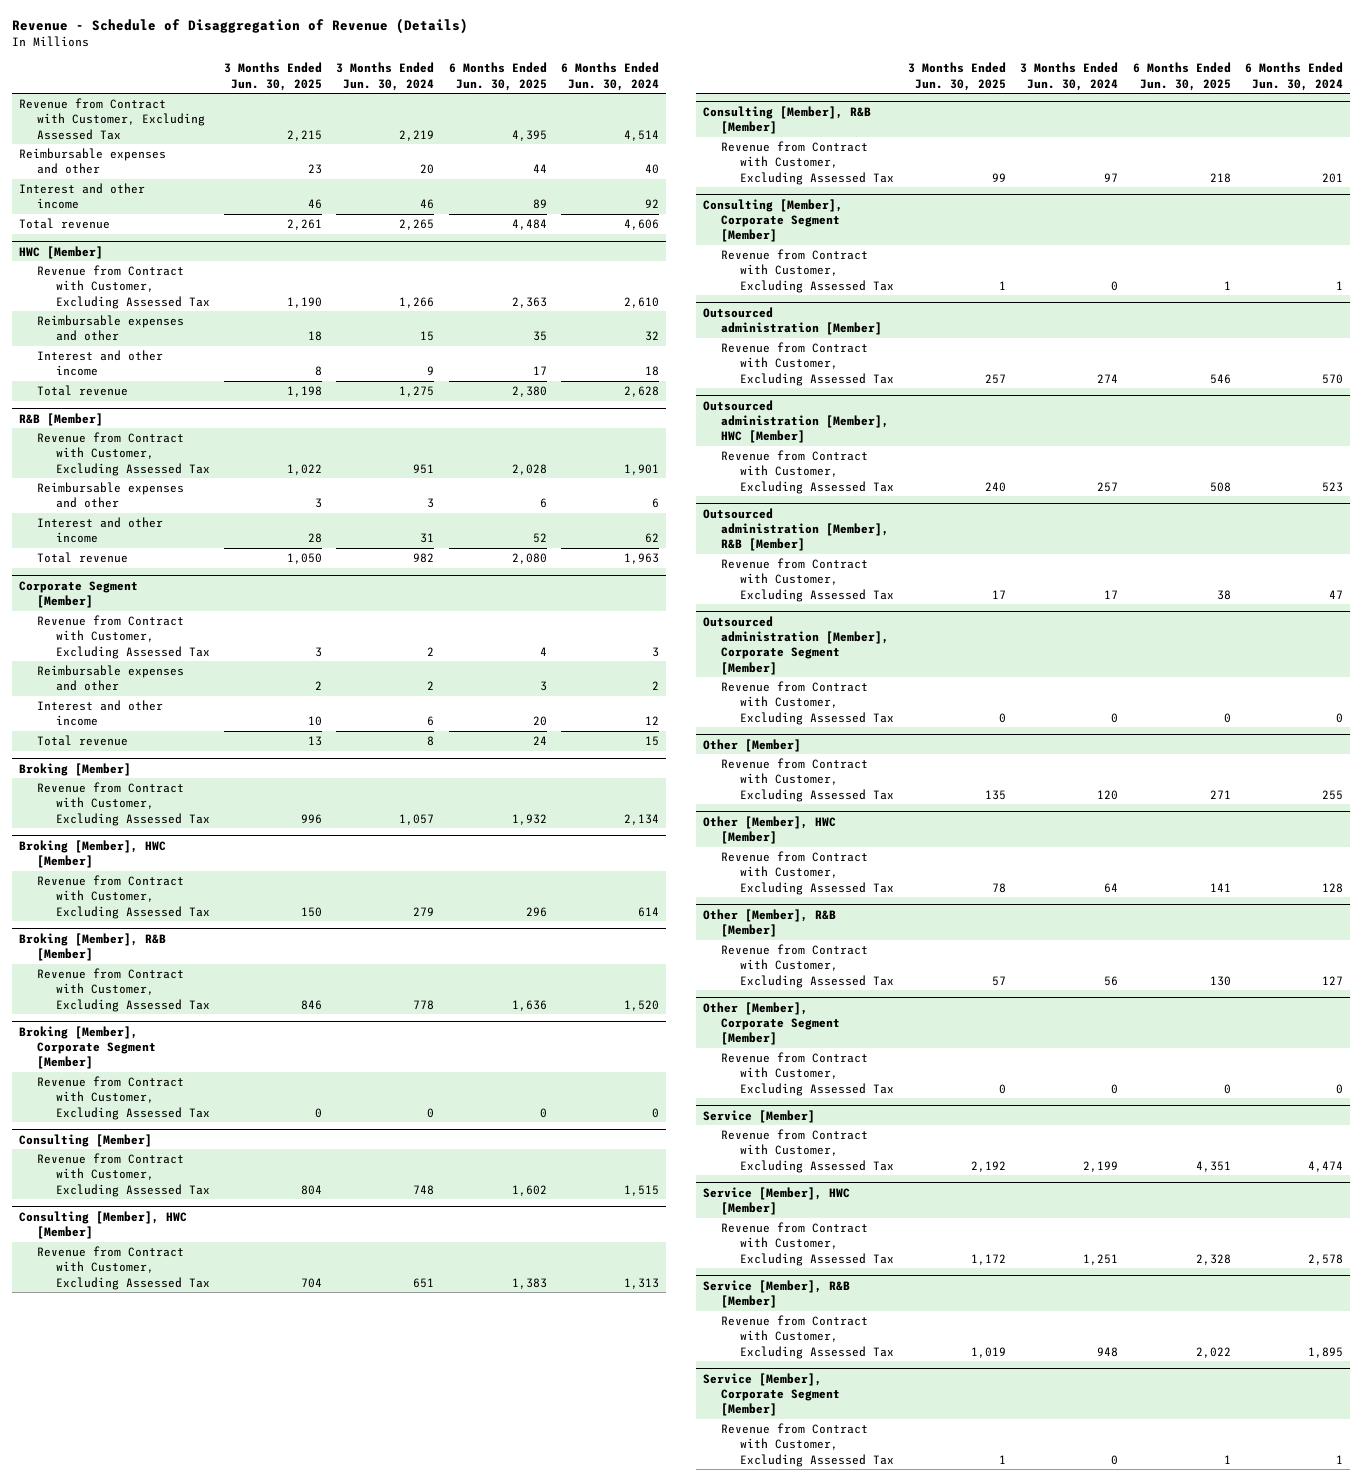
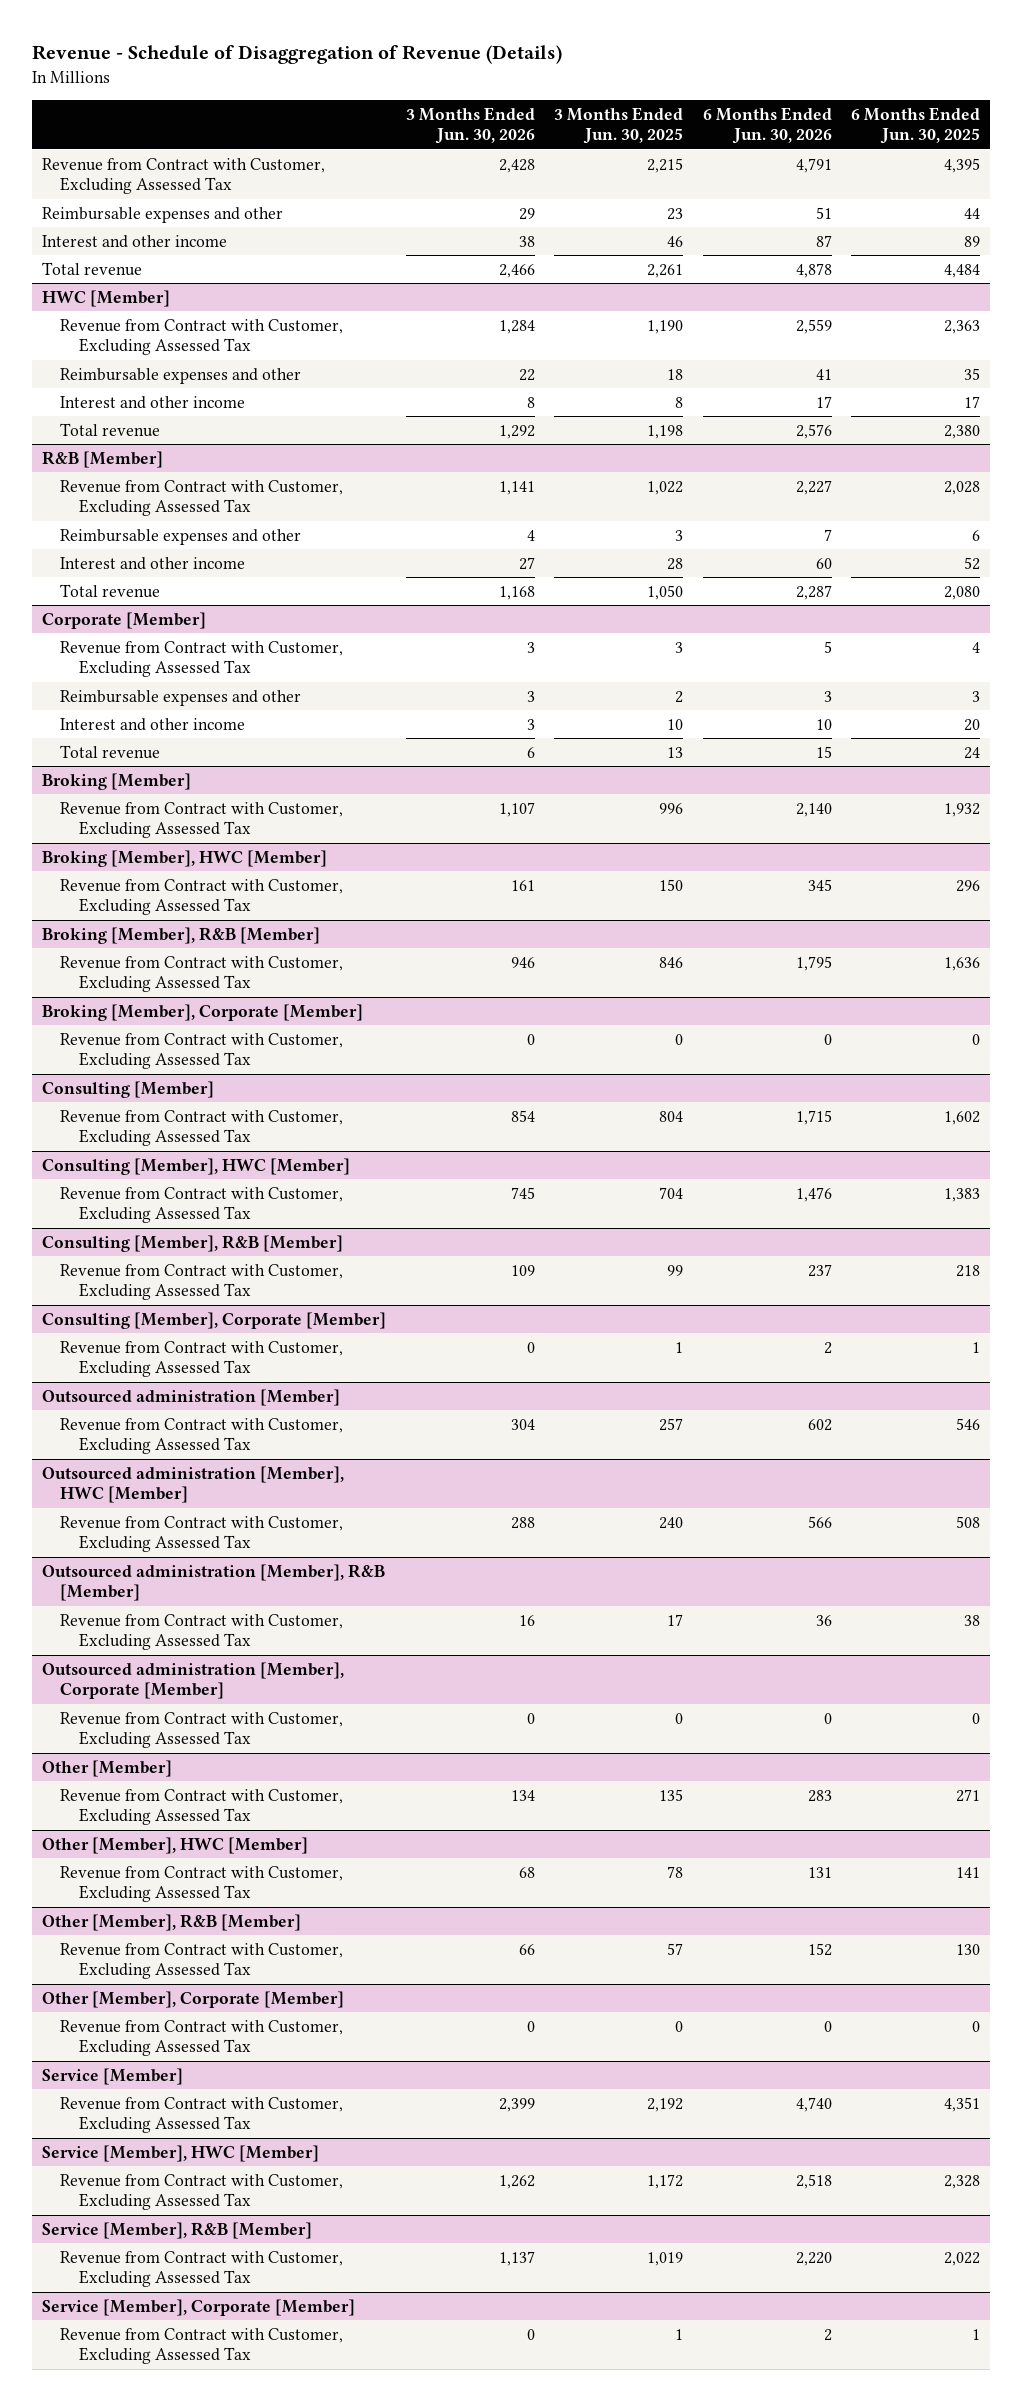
- | 3 Months Ended Jun. 30, 2025 | 3 Months Ended Jun. 30, 2024 | 6 Months Ended Jun. 30, 2025 | 6 Months Ended Jun. 30, 2024
+ | 3 Months Ended Jun. 30, 2026 | 3 Months Ended Jun. 30, 2025 | 6 Months Ended Jun. 30, 2026 | 6 Months Ended Jun. 30, 2025
- Corporate Segment [Member]
+ Corporate [Member]
- Broking [Member], Corporate Segment [Member]
+ Broking [Member], Corporate [Member]
- Consulting [Member], Corporate Segment [Member]
+ Consulting [Member], Corporate [Member]
- Outsourced administration [Member], Corporate Segment [Member]
+ Outsourced administration [Member], Corporate [Member]
- Other [Member], Corporate Segment [Member]
+ Other [Member], Corporate [Member]
- Service [Member], Corporate Segment [Member]
+ Service [Member], Corporate [Member]

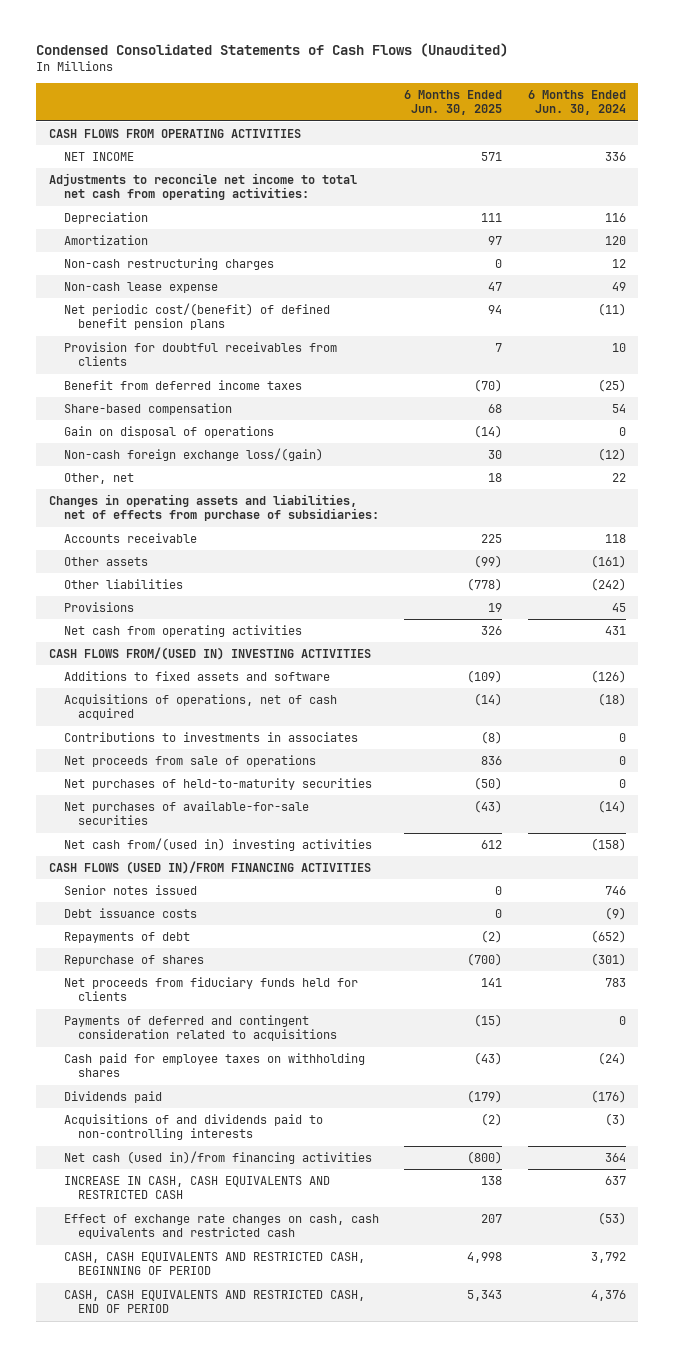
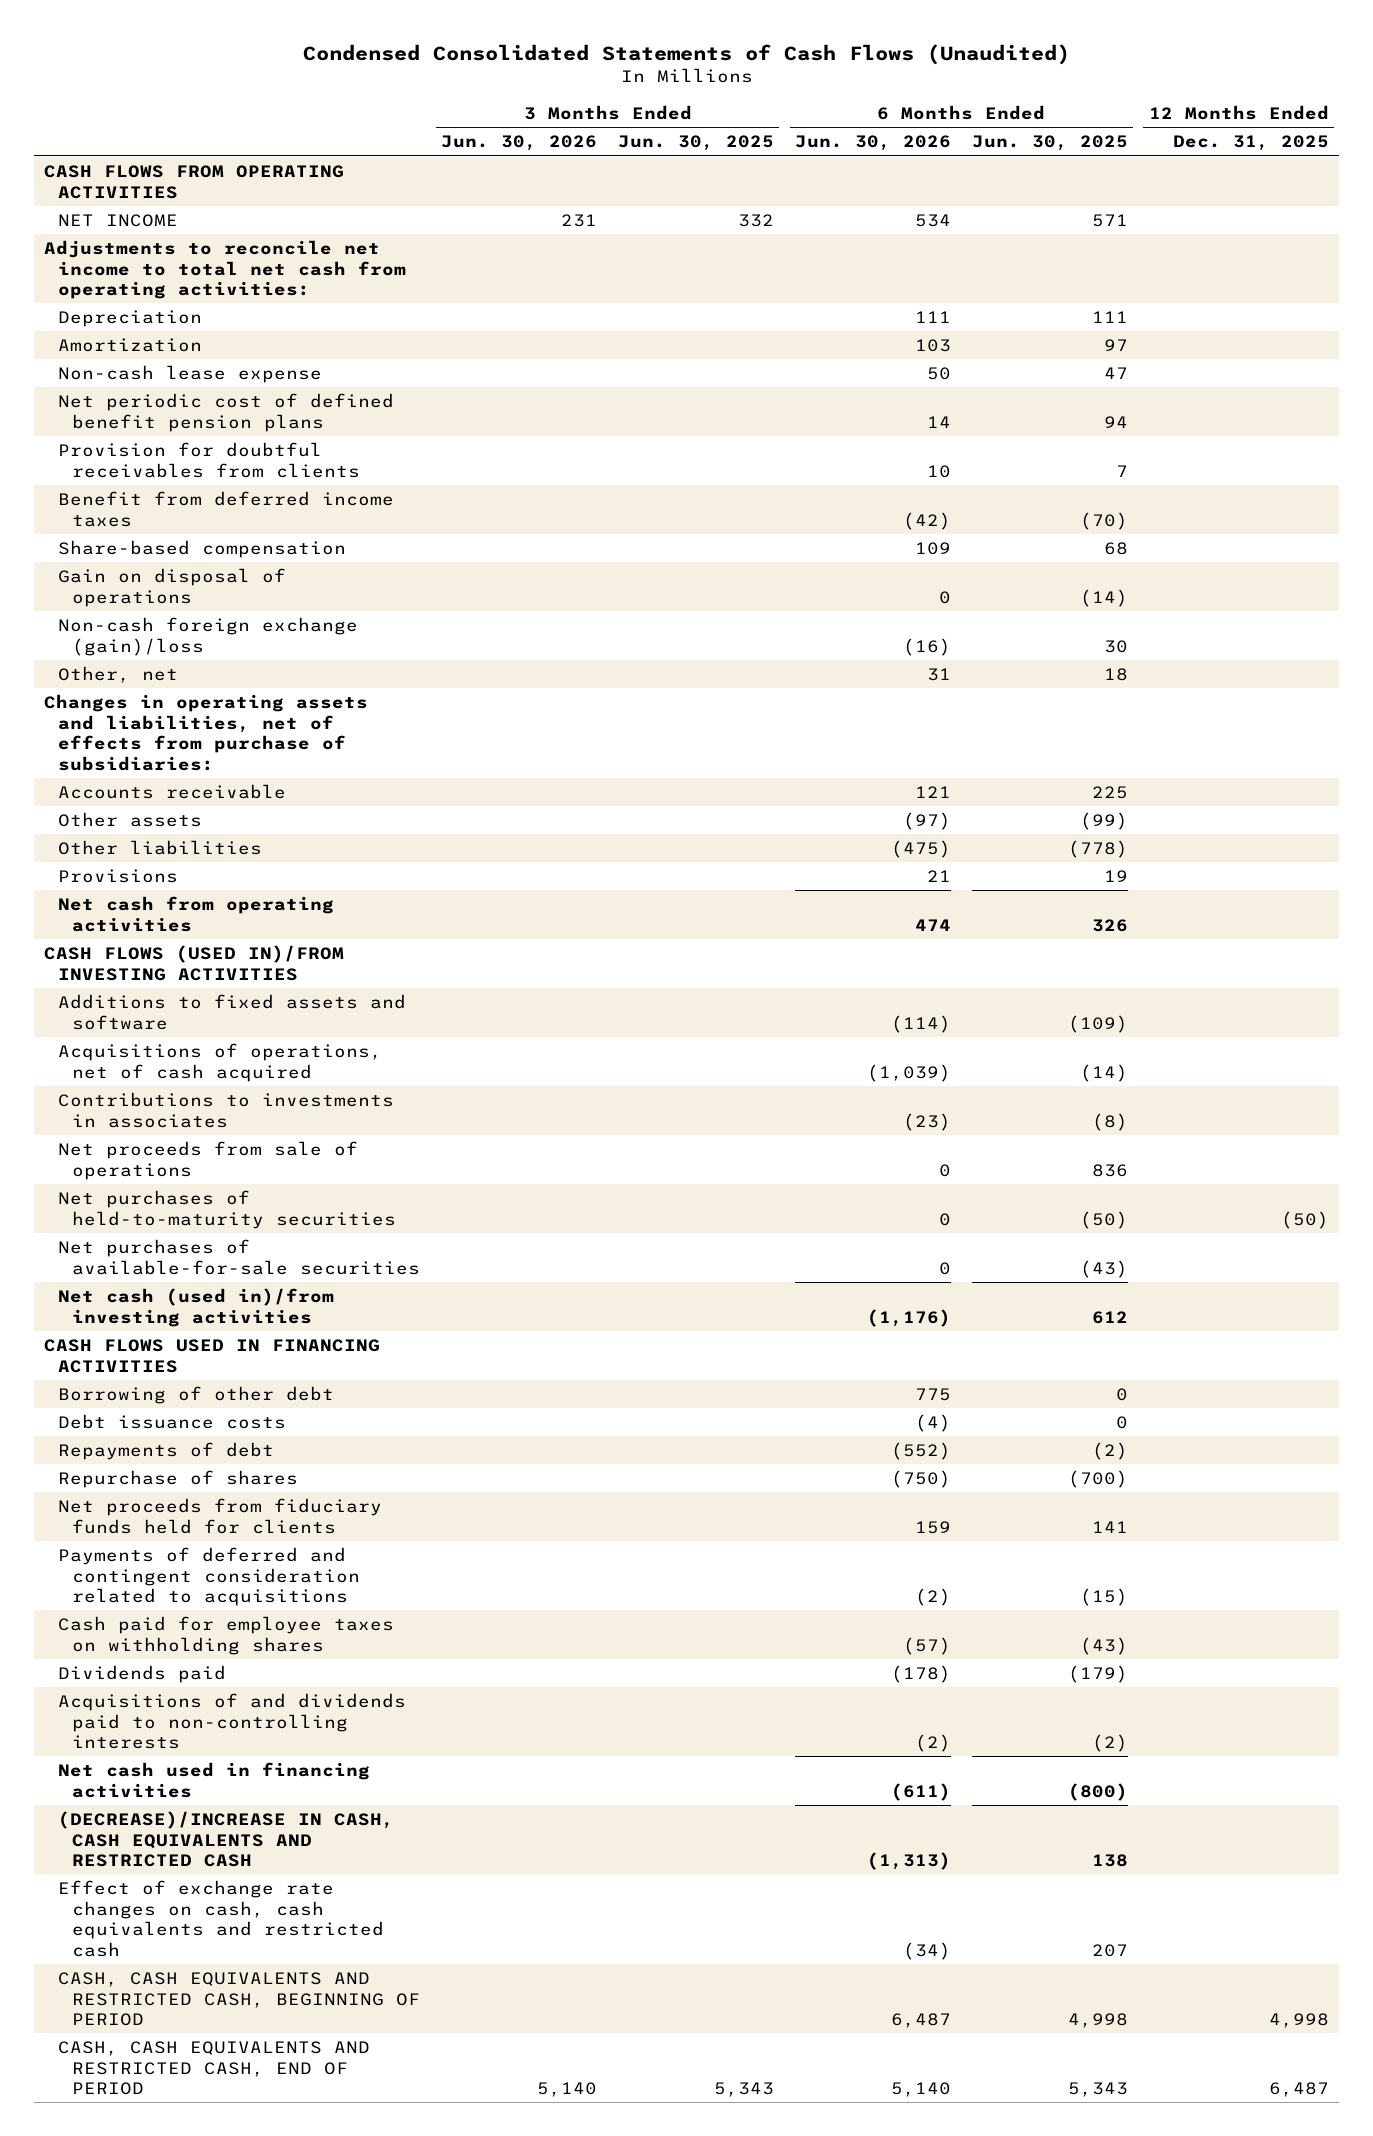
- | 6 Months Ended Jun. 30, 2025 | 6 Months Ended Jun. 30, 2024
+ | 3 Months Ended Jun. 30, 2026 | 3 Months Ended Jun. 30, 2025 | 6 Months Ended Jun. 30, 2026 | 6 Months Ended Jun. 30, 2025 | 12 Months Ended Dec. 31, 2025
- Non-cash restructuring charges | 0 | 12
- Net periodic cost/(benefit) of defined benefit pension plans | 94 | (11)
+ Net periodic cost of defined benefit pension plans | | | 14 | 94 |
- Non-cash foreign exchange loss/(gain) | 30 | (12)
+ Non-cash foreign exchange (gain)/loss | | | (16) | 30 |
- CASH FLOWS FROM/(USED IN) INVESTING ACTIVITIES
+ CASH FLOWS (USED IN)/FROM INVESTING ACTIVITIES
- Net cash from/(used in) investing activities | 612 | (158)
- CASH FLOWS (USED IN)/FROM FINANCING ACTIVITIES
- Senior notes issued | 0 | 746
+ Net cash (used in)/from investing activities | | | (1,176) | 612 |
+ CASH FLOWS USED IN FINANCING ACTIVITIES
+ Borrowing of other debt | | | 775 | 0 |
- Net cash (used in)/from financing activities | (800) | 364
- INCREASE IN CASH, CASH EQUIVALENTS AND RESTRICTED CASH | 138 | 637
+ Net cash used in financing activities | | | (611) | (800) |
+ (DECREASE)/INCREASE IN CASH, CASH EQUIVALENTS AND RESTRICTED CASH | | | (1,313) | 138 |

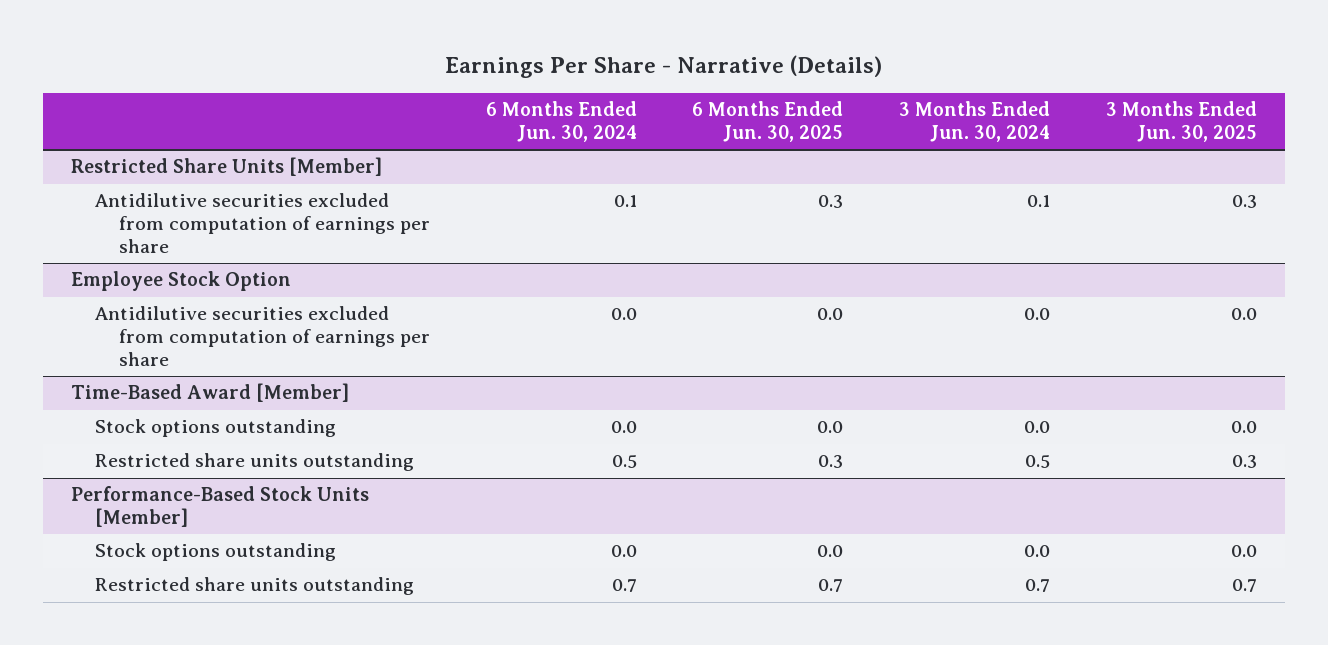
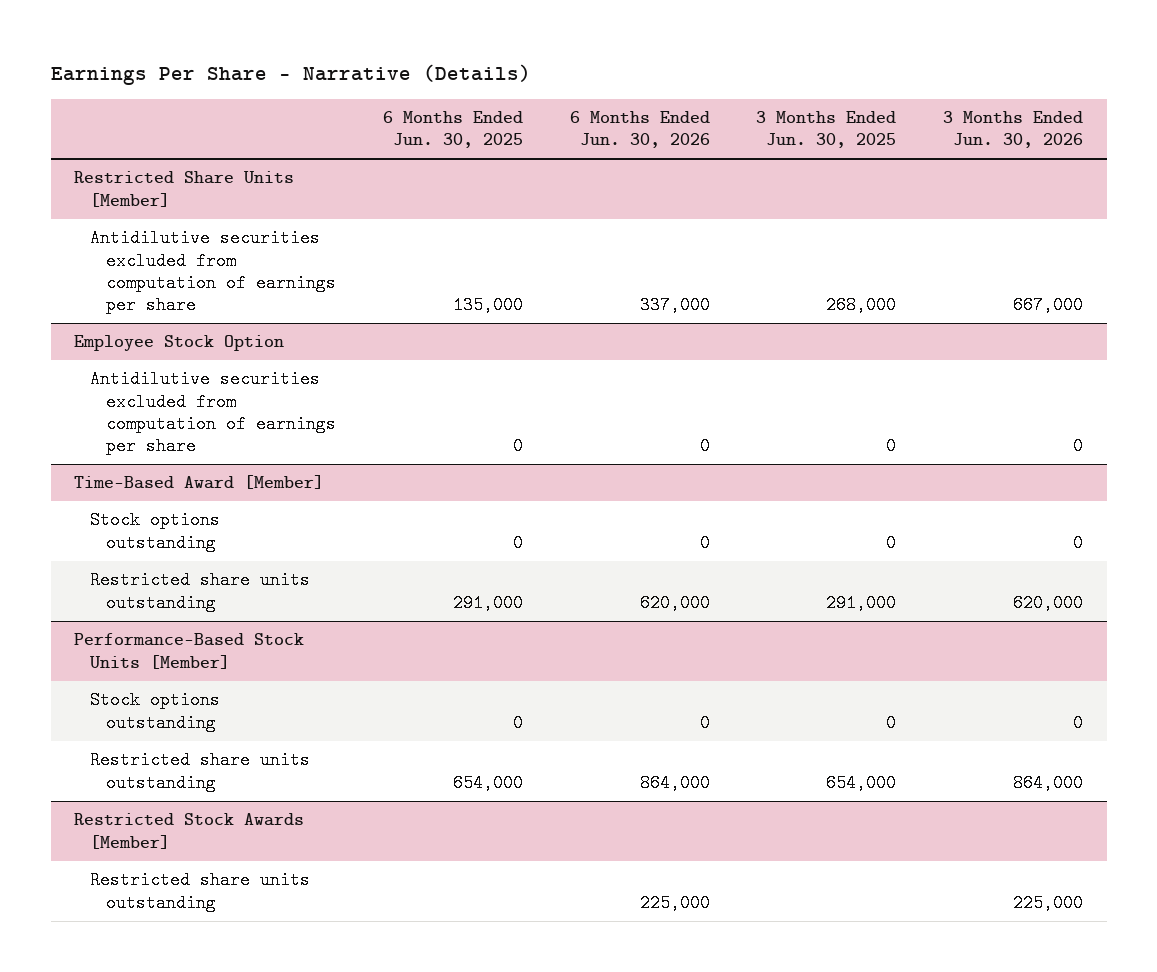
- | 6 Months Ended Jun. 30, 2024 | 6 Months Ended Jun. 30, 2025 | 3 Months Ended Jun. 30, 2024 | 3 Months Ended Jun. 30, 2025
+ | 6 Months Ended Jun. 30, 2025 | 6 Months Ended Jun. 30, 2026 | 3 Months Ended Jun. 30, 2025 | 3 Months Ended Jun. 30, 2026
@ Restricted Share Units [Member]
- Antidilutive securities excluded from computation of earnings per share | 0.1 | 0.3 | 0.1 | 0.3
+ Antidilutive securities excluded from computation of earnings per share | 135,000 | 337,000 | 268,000 | 667,000
@ Employee Stock Option
- Antidilutive securities excluded from computation of earnings per share | 0.0 | 0.0 | 0.0 | 0.0
+ Antidilutive securities excluded from computation of earnings per share | 0 | 0 | 0 | 0
@ Time-Based Award [Member]
- Stock options outstanding | 0.0 | 0.0 | 0.0 | 0.0
- Restricted share units outstanding | 0.5 | 0.3 | 0.5 | 0.3
+ Stock options outstanding | 0 | 0 | 0 | 0
+ Restricted share units outstanding | 291,000 | 620,000 | 291,000 | 620,000
@ Performance-Based Stock Units [Member]
- Stock options outstanding | 0.0 | 0.0 | 0.0 | 0.0
- Restricted share units outstanding | 0.7 | 0.7 | 0.7 | 0.7
+ Stock options outstanding | 0 | 0 | 0 | 0
+ Restricted share units outstanding | 654,000 | 864,000 | 654,000 | 864,000
+ Restricted Stock Awards [Member]
+ Restricted share units outstanding | | 225,000 | | 225,000

